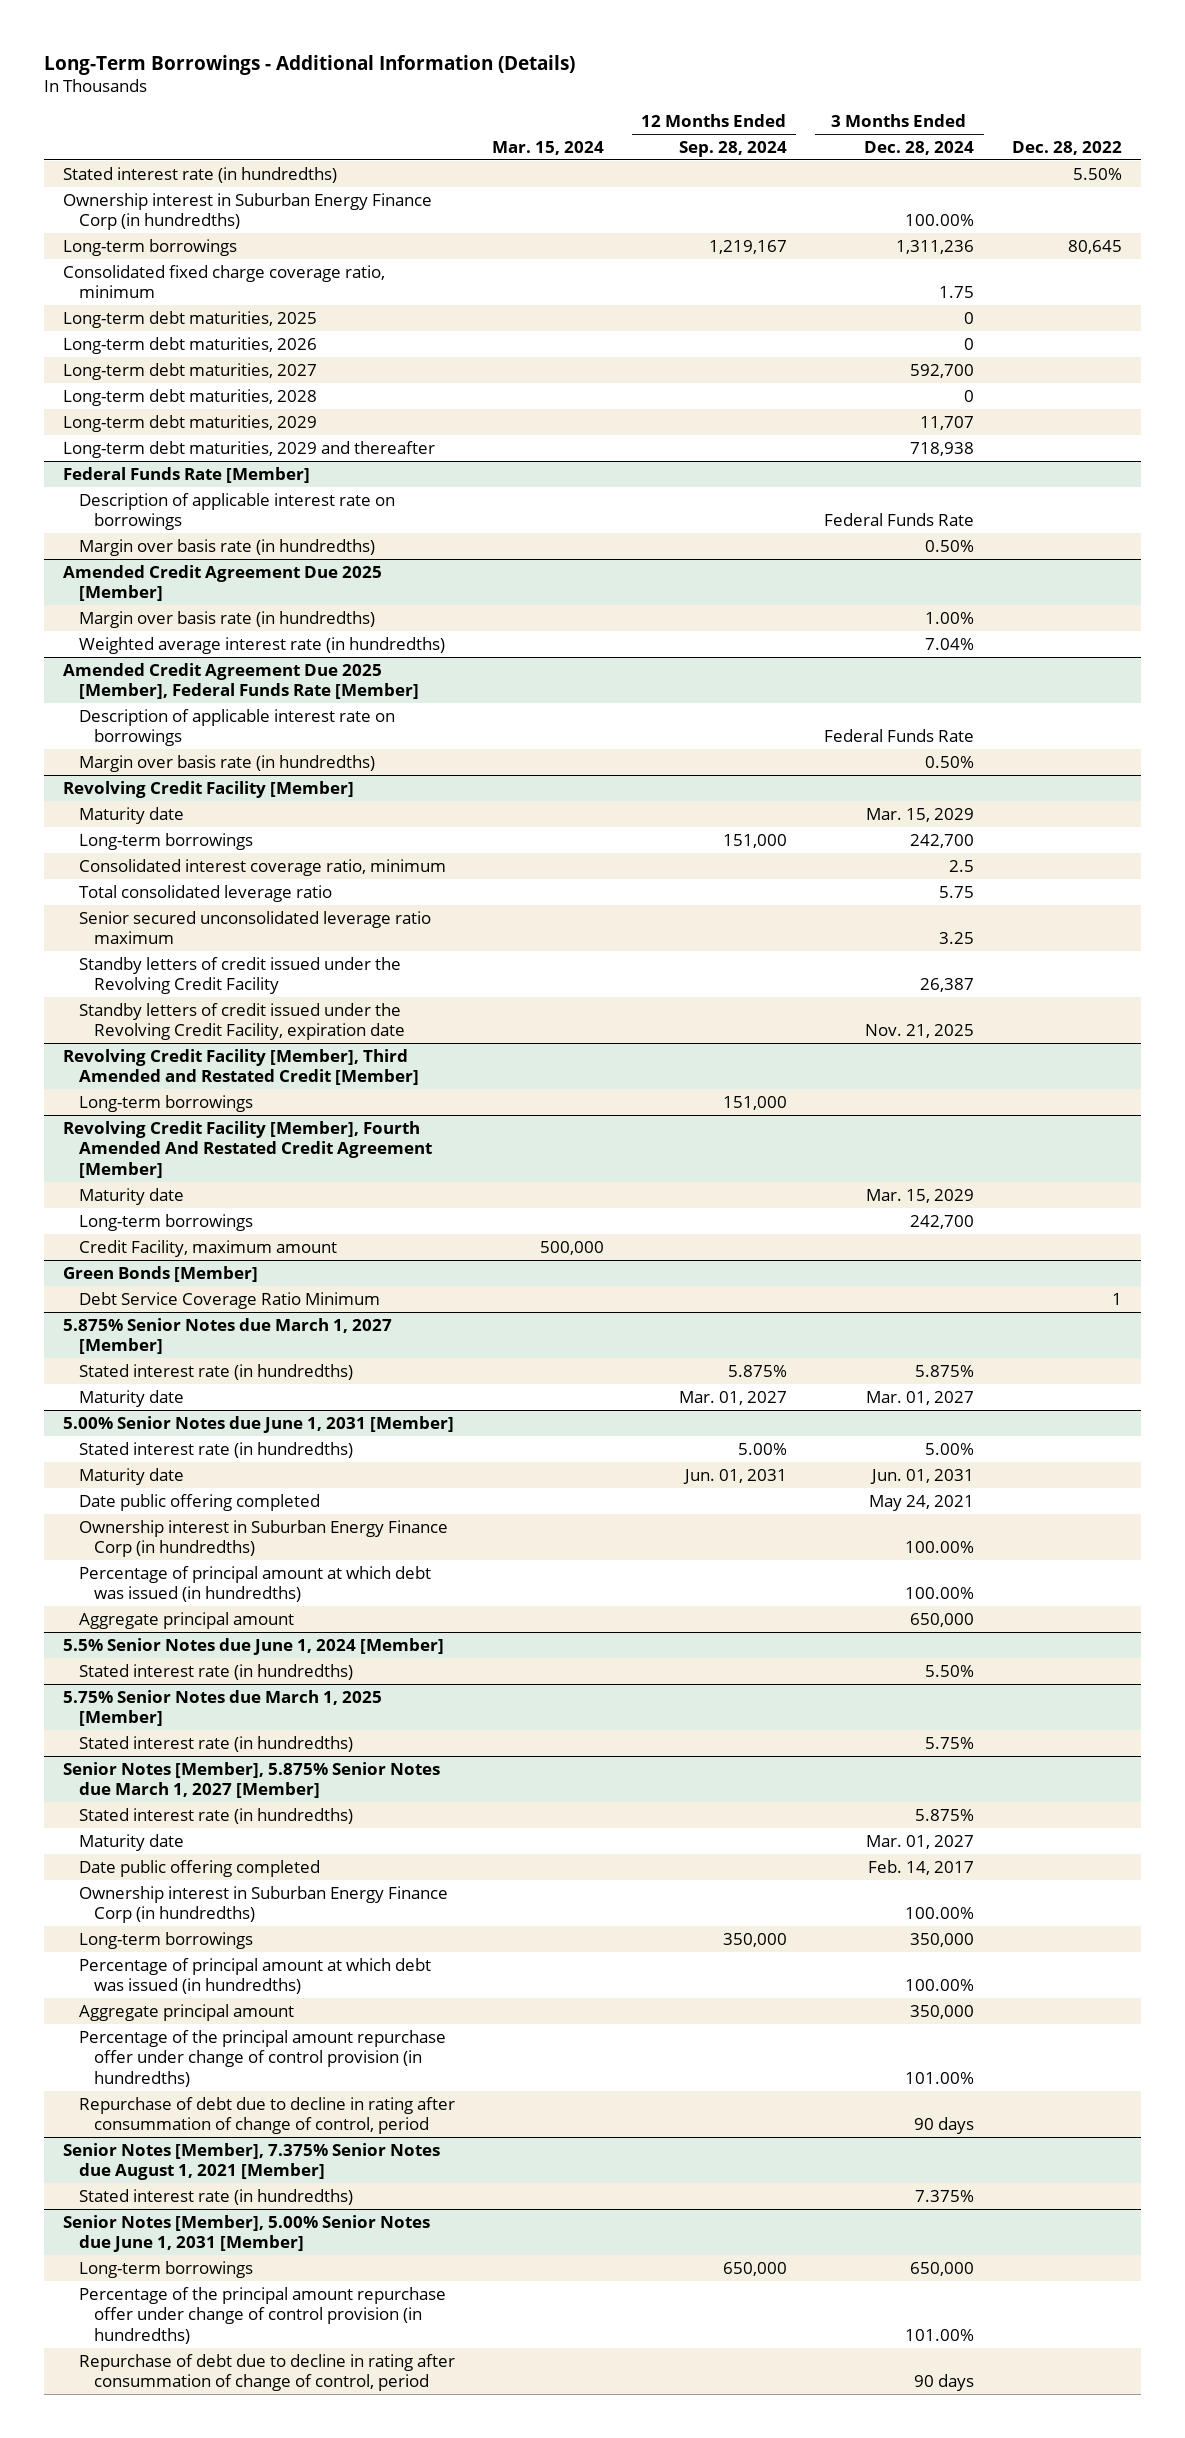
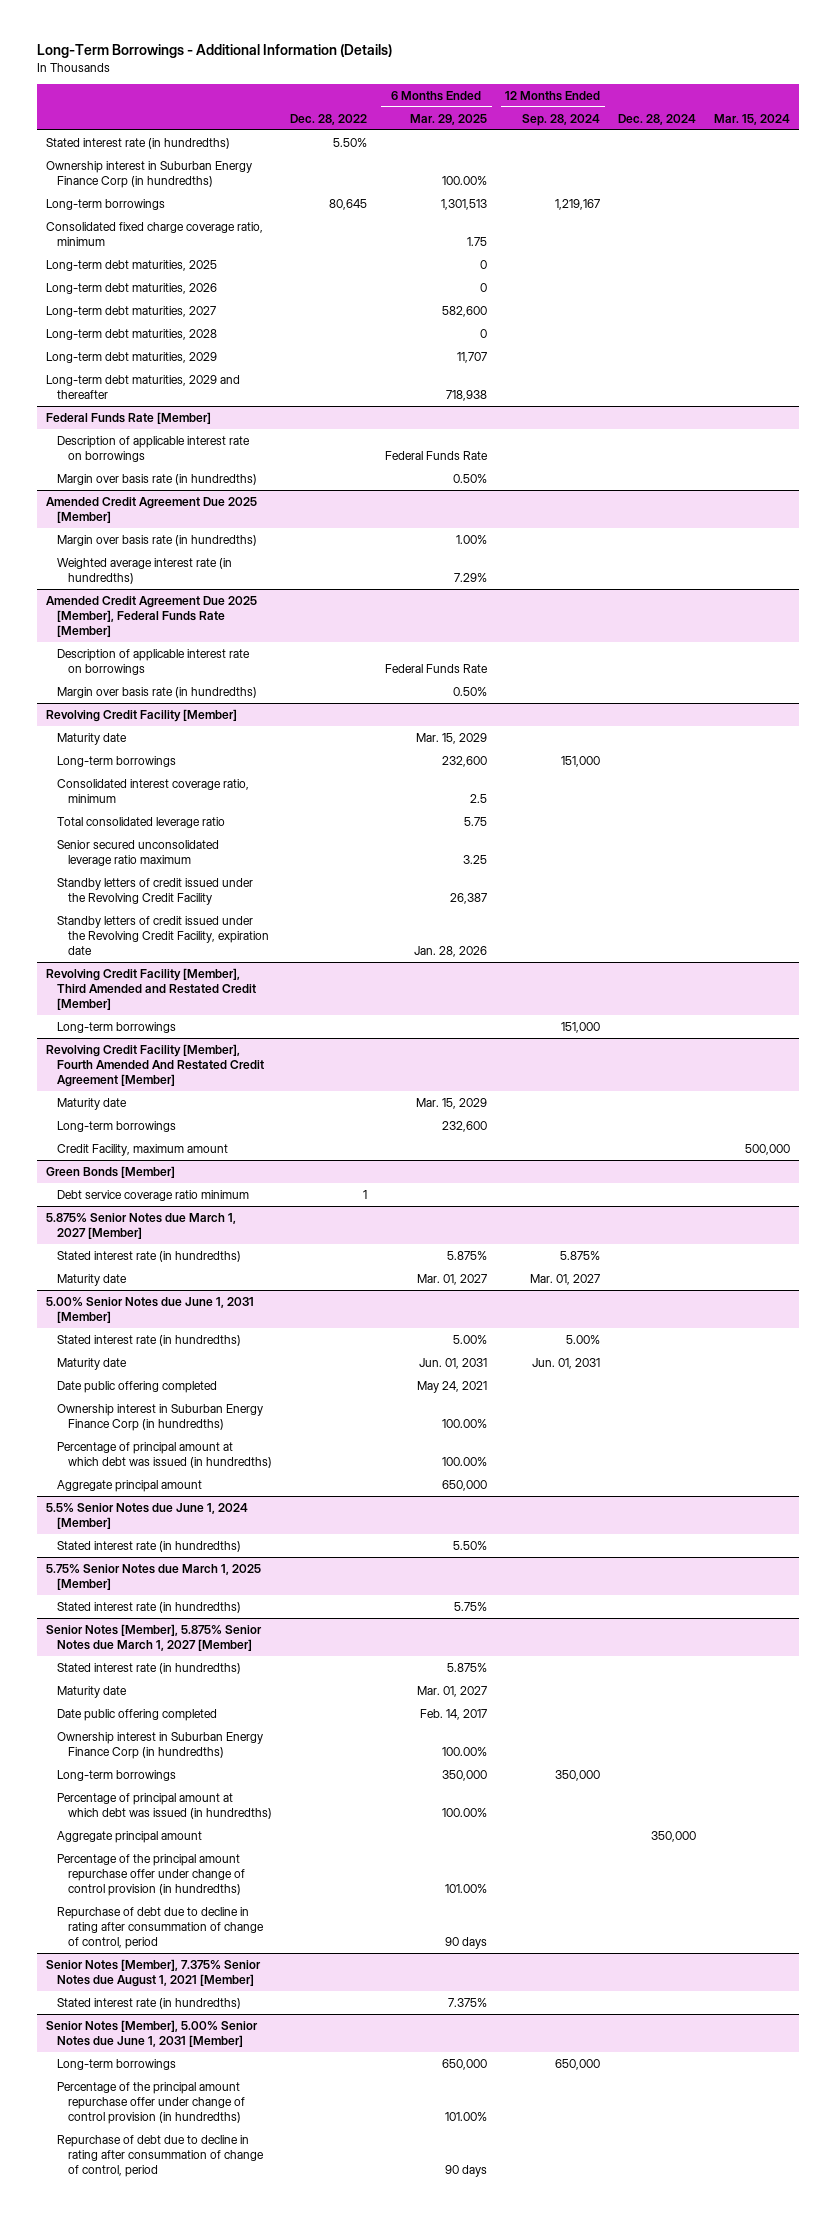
- | Mar. 15, 2024 | 12 Months Ended Sep. 28, 2024 | 3 Months Ended Dec. 28, 2024 | Dec. 28, 2022
+ | Dec. 28, 2022 | 6 Months Ended Mar. 29, 2025 | 12 Months Ended Sep. 28, 2024 | Dec. 28, 2024 | Mar. 15, 2024
@ Green Bonds [Member]
- Debt Service Coverage Ratio Minimum | | | | 1
+ Debt service coverage ratio minimum | 1 | | | |

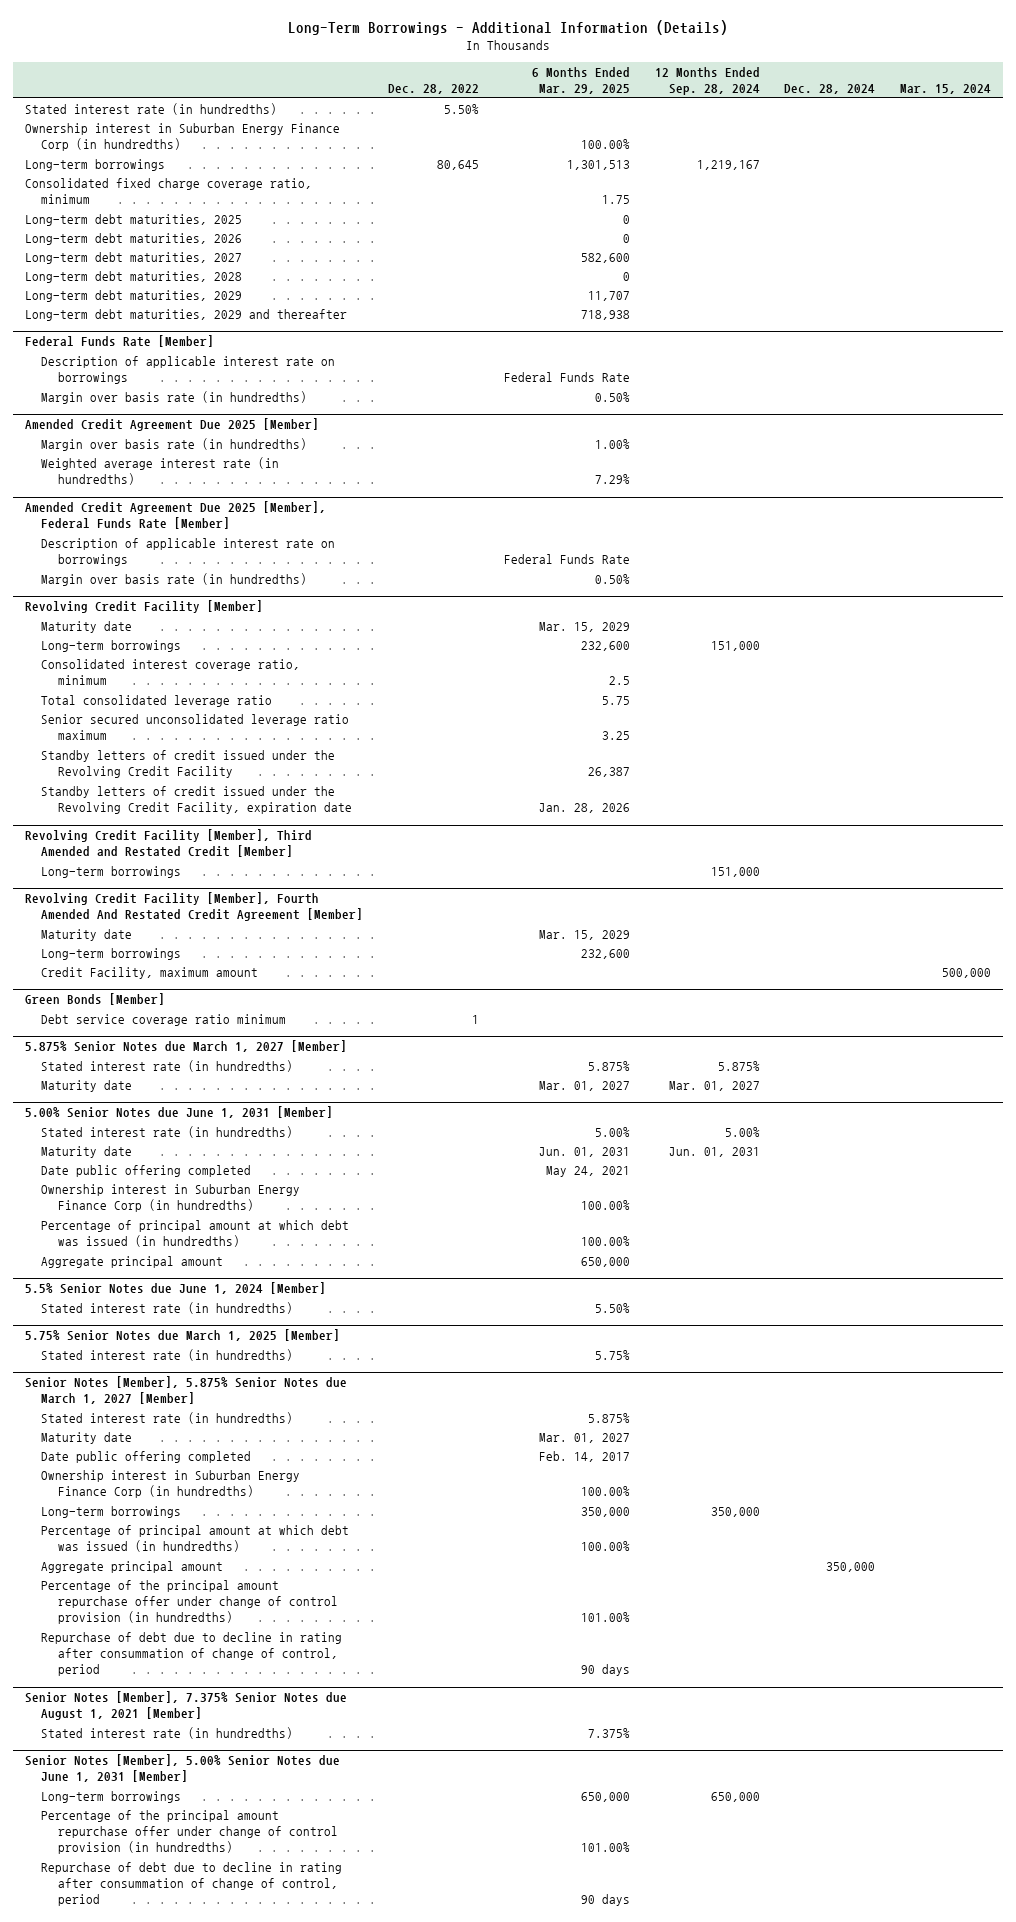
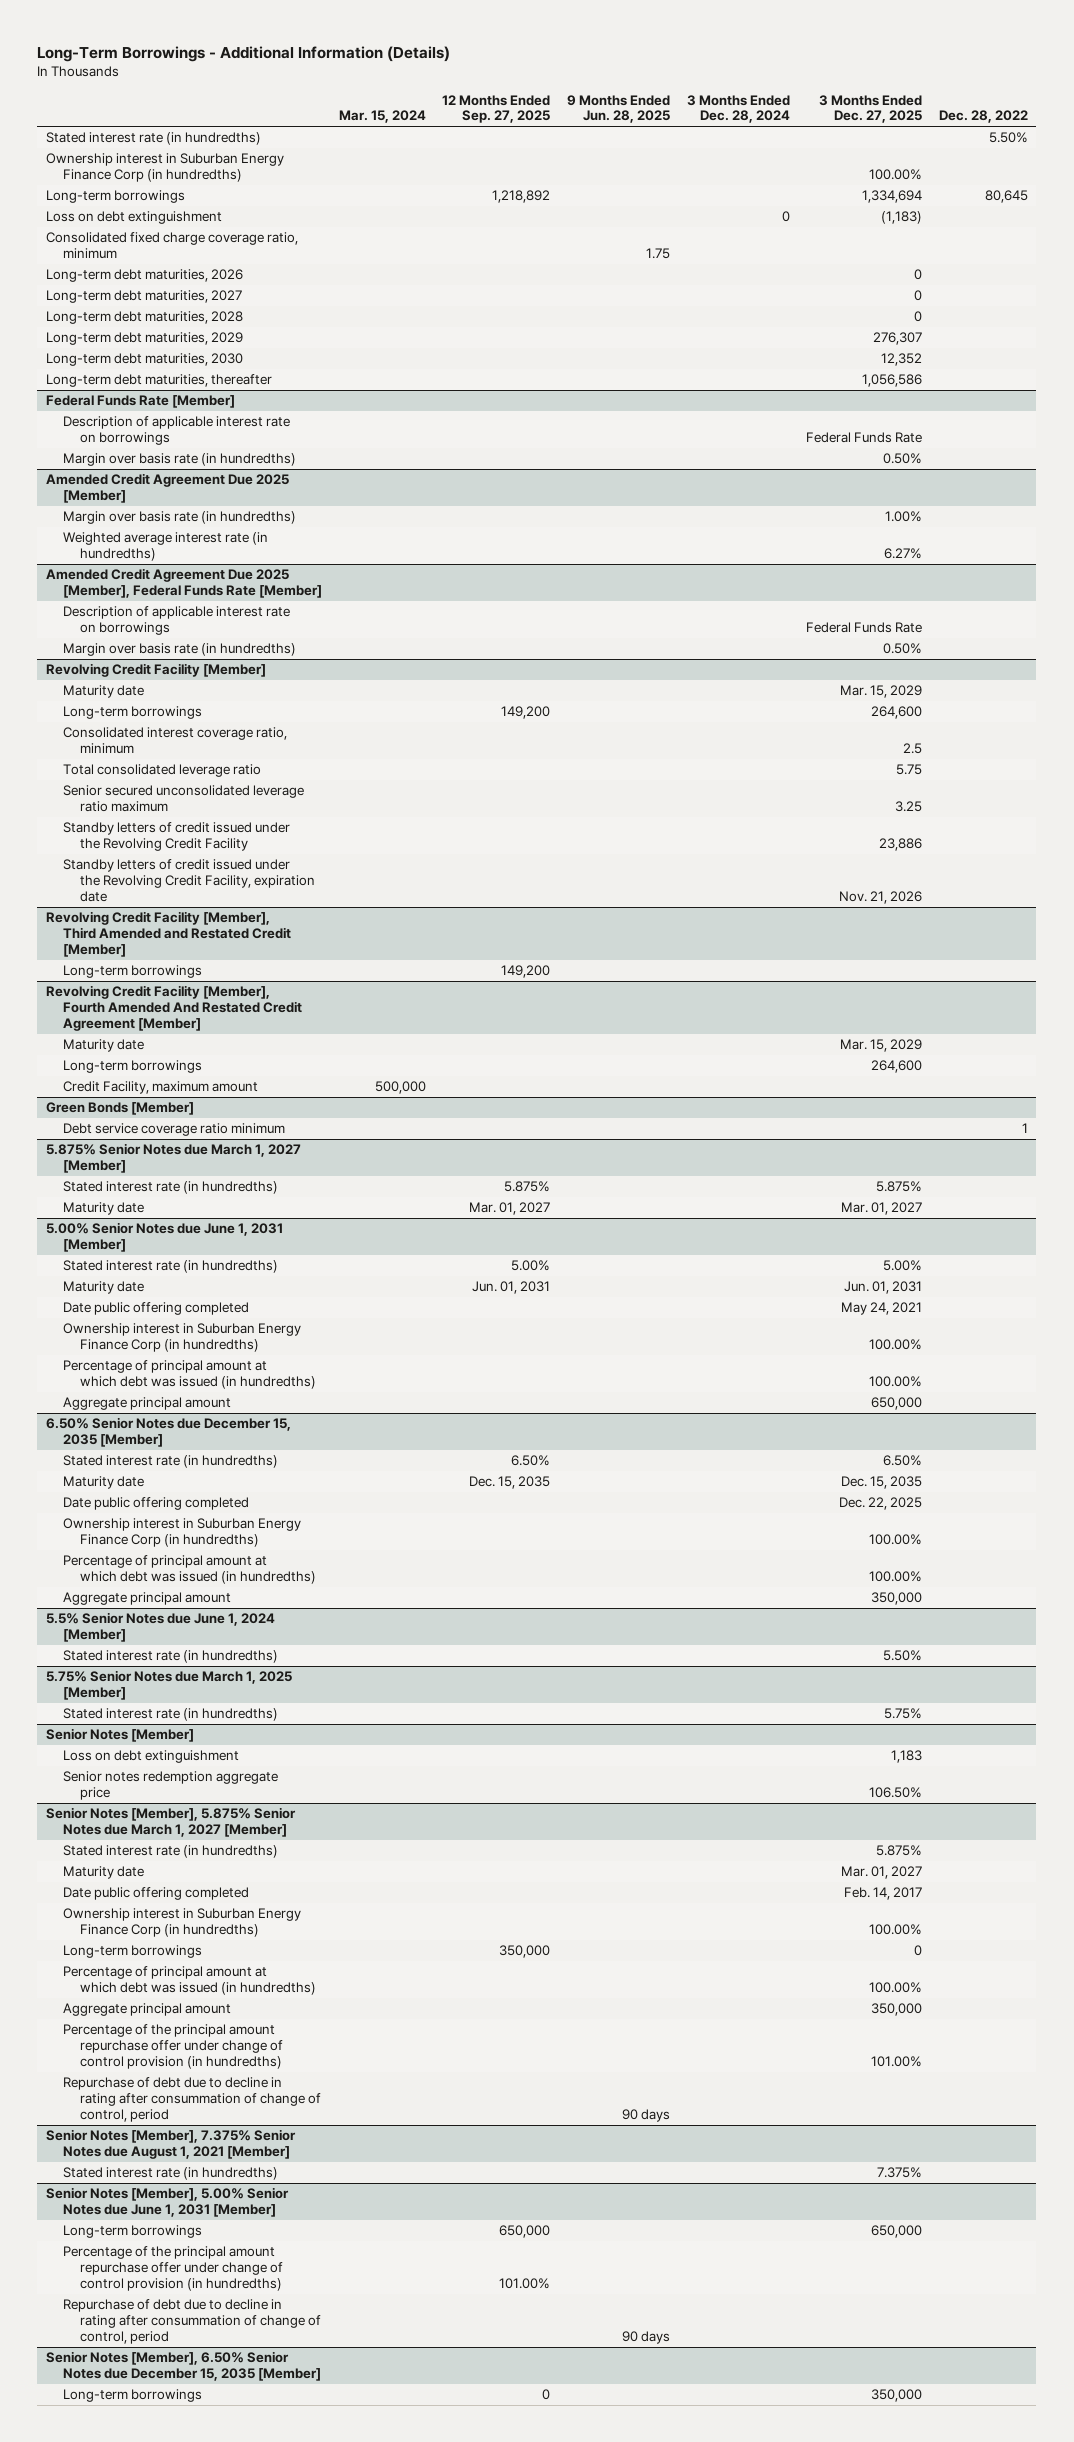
- | Dec. 28, 2022 | 6 Months Ended Mar. 29, 2025 | 12 Months Ended Sep. 28, 2024 | Dec. 28, 2024 | Mar. 15, 2024
+ | Mar. 15, 2024 | 12 Months Ended Sep. 27, 2025 | 9 Months Ended Jun. 28, 2025 | 3 Months Ended Dec. 28, 2024 | 3 Months Ended Dec. 27, 2025 | Dec. 28, 2022
+ Loss on debt extinguishment | | | | 0 | (1,183) |
- Long-term debt maturities, 2025 | | 0 | | |
- Long-term debt maturities, 2029 and thereafter | | 718,938 | | |
+ Long-term debt maturities, 2030 | | | | | 12,352 |
+ Long-term debt maturities, thereafter | | | | | 1,056,586 |
+ 6.50% Senior Notes due December 15, 2035 [Member]
+ Stated interest rate (in hundredths) | | 6.50% | | | 6.50% |
+ Maturity date | | Dec. 15, 2035 | | | Dec. 15, 2035 |
+ Date public offering completed | | | | | Dec. 22, 2025 |
+ Ownership interest in Suburban Energy Finance Corp (in hundredths) | | | | | 100.00% |
+ Percentage of principal amount at which debt was issued (in hundredths) | | | | | 100.00% |
+ Aggregate principal amount | | | | | 350,000 |
+ Senior Notes [Member]
+ Loss on debt extinguishment | | | | | 1,183 |
+ Senior notes redemption aggregate price | | | | | 106.50% |
+ Senior Notes [Member], 6.50% Senior Notes due December 15, 2035 [Member]
+ Long-term borrowings | | 0 | | | 350,000 |

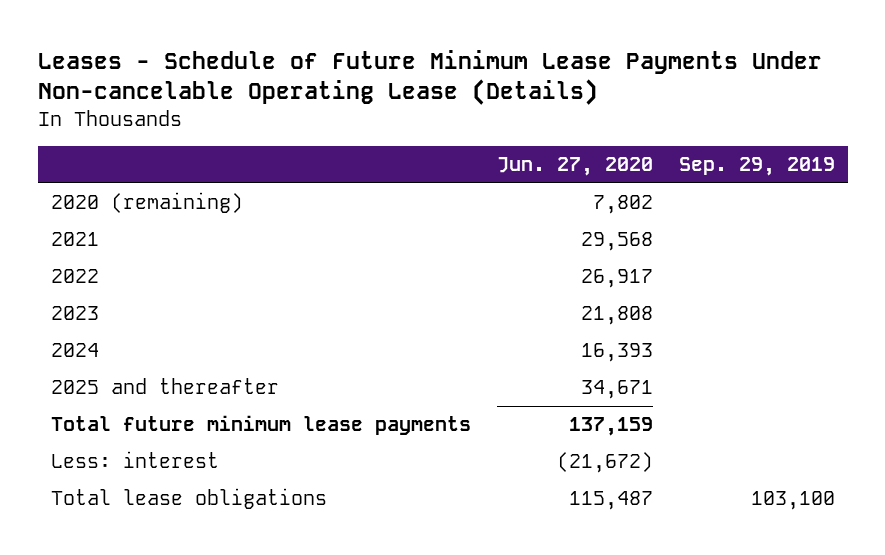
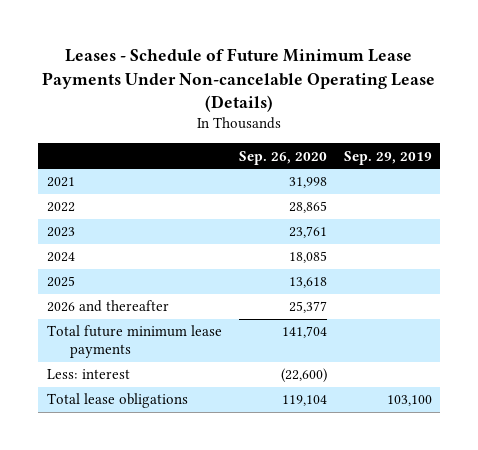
- | Jun. 27, 2020 | Sep. 29, 2019
+ | Sep. 26, 2020 | Sep. 29, 2019
- 2020 (remaining) | 7,802 |
- 2025 and thereafter | 34,671 |
+ 2025 | 13,618 |
+ 2026 and thereafter | 25,377 |

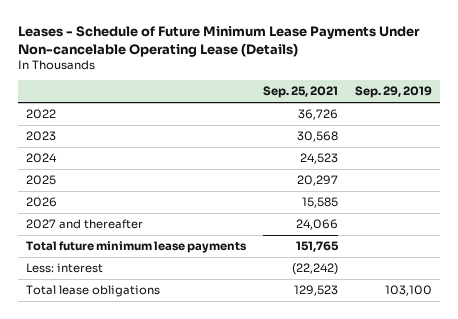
- | Sep. 26, 2020 | Sep. 29, 2019
+ | Sep. 25, 2021 | Sep. 29, 2019
- 2021 | 31,998 |
- 2026 and thereafter | 25,377 |
+ 2026 | 15,585 |
+ 2027 and thereafter | 24,066 |

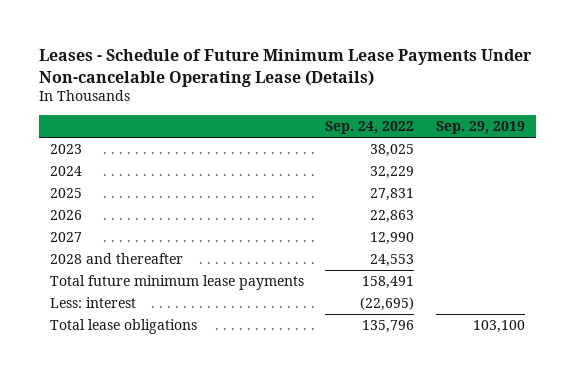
- | Sep. 25, 2021 | Sep. 29, 2019
+ | Sep. 24, 2022 | Sep. 29, 2019
- 2022 | 36,726 |
- 2027 and thereafter | 24,066 |
+ 2027 | 12,990 |
+ 2028 and thereafter | 24,553 |

